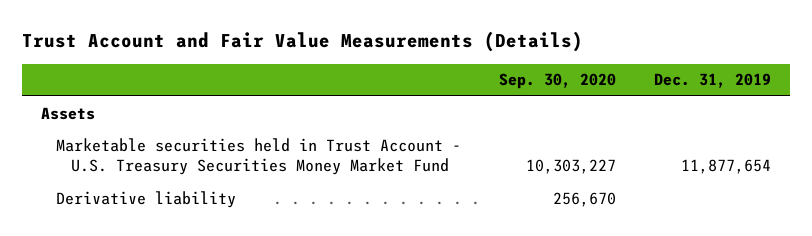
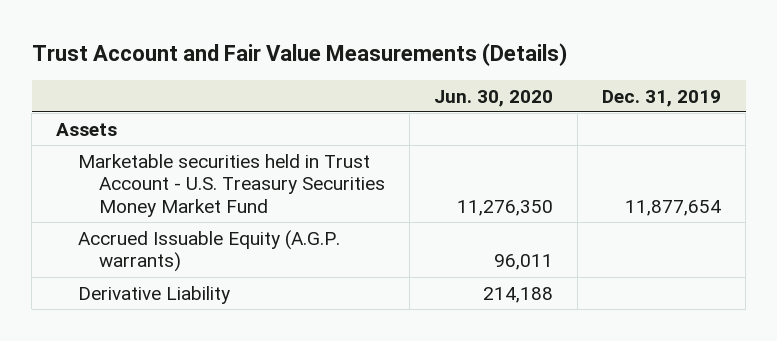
- | Sep. 30, 2020 | Dec. 31, 2019
+ | Jun. 30, 2020 | Dec. 31, 2019
- Derivative liability | 256,670 |
+ Accrued Issuable Equity (A.G.P. warrants) | 96,011 |
+ Derivative Liability | 214,188 |

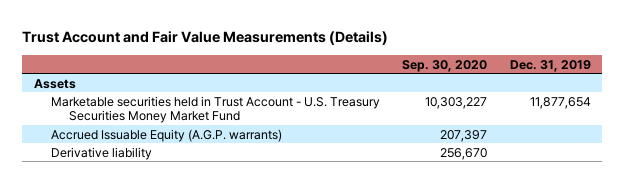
- | Jun. 30, 2020 | Dec. 31, 2019
+ | Sep. 30, 2020 | Dec. 31, 2019
- Derivative Liability | 214,188 |
+ Derivative liability | 256,670 |

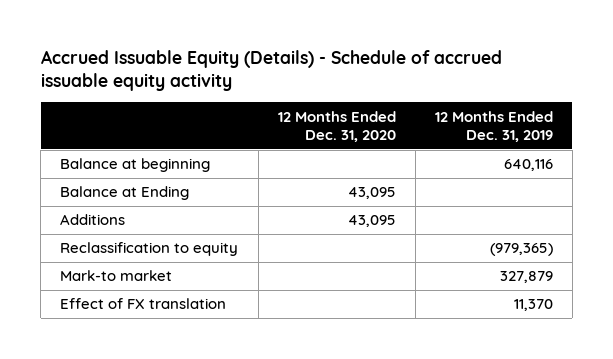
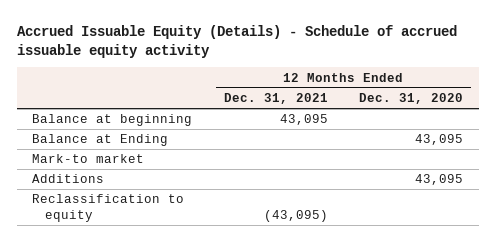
- | 12 Months Ended Dec. 31, 2020 | 12 Months Ended Dec. 31, 2019
+ | 12 Months Ended Dec. 31, 2021 | 12 Months Ended Dec. 31, 2020
moved up: Mark-to market
- Effect of FX translation | | 11,370

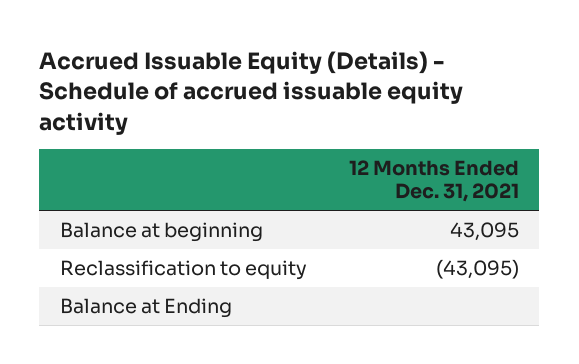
- | 12 Months Ended Dec. 31, 2021 | 12 Months Ended Dec. 31, 2020
+ | 12 Months Ended Dec. 31, 2021
- Mark-to market
- Additions | | 43,095
moved down: Balance at Ending

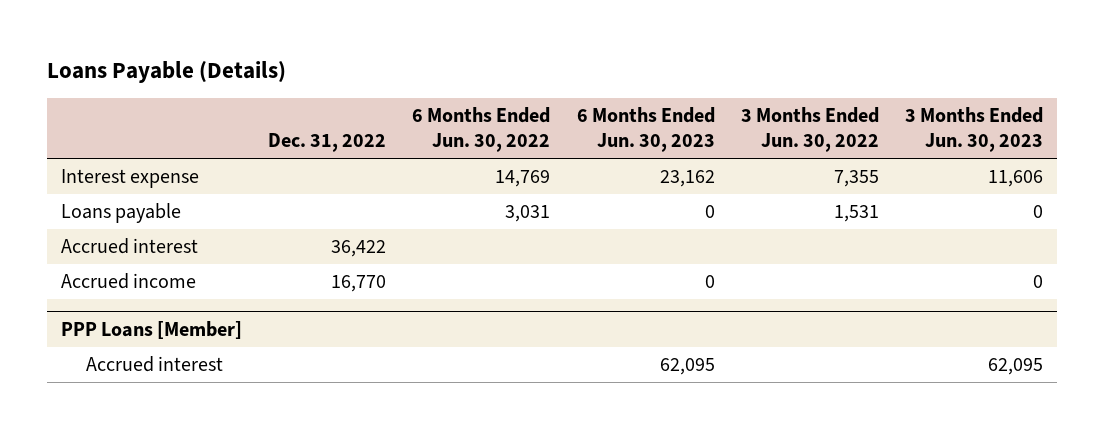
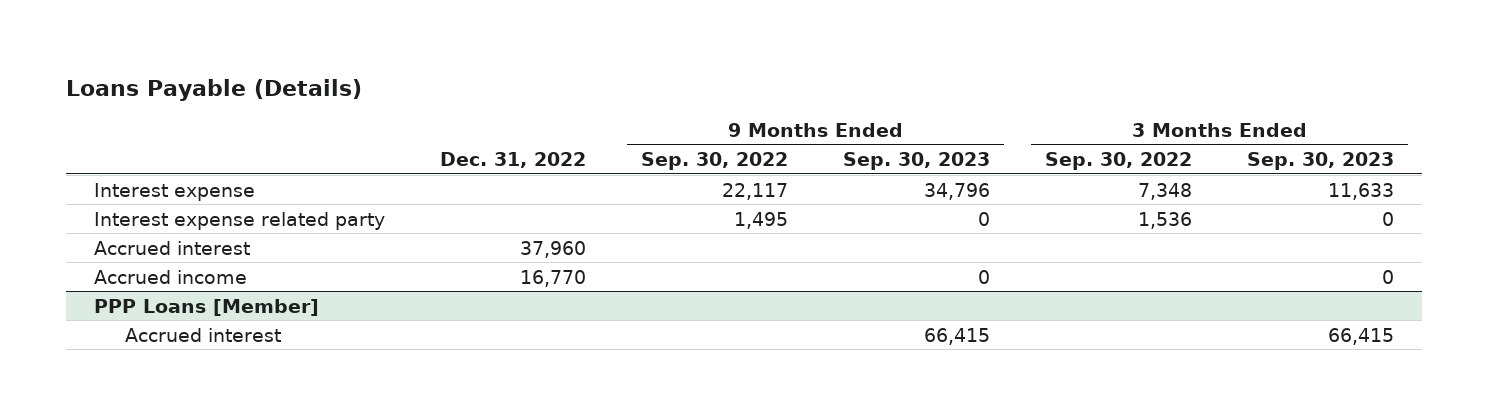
- | Dec. 31, 2022 | 6 Months Ended Jun. 30, 2022 | 6 Months Ended Jun. 30, 2023 | 3 Months Ended Jun. 30, 2022 | 3 Months Ended Jun. 30, 2023
+ | Dec. 31, 2022 | 9 Months Ended Sep. 30, 2022 | 9 Months Ended Sep. 30, 2023 | 3 Months Ended Sep. 30, 2022 | 3 Months Ended Sep. 30, 2023
- Loans payable | | 3,031 | 0 | 1,531 | 0
- Accrued interest | 36,422 | | | |
+ Interest expense related party | | 1,495 | 0 | 1,536 | 0
+ Accrued interest | 37,960 | | | |

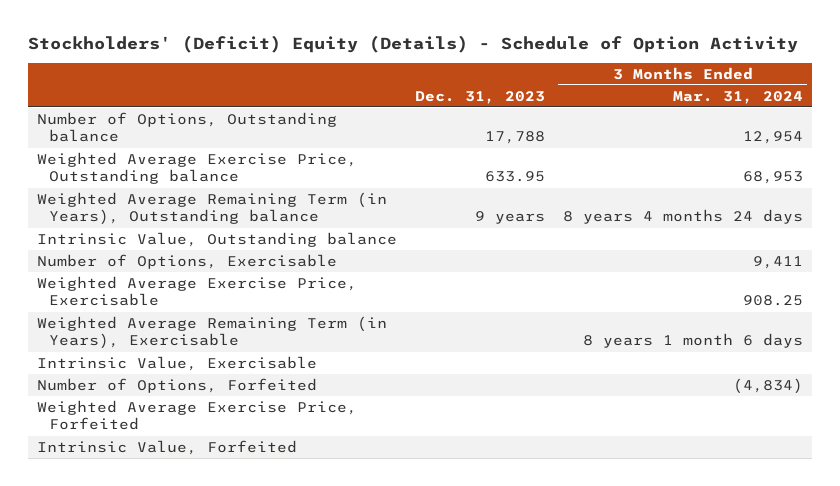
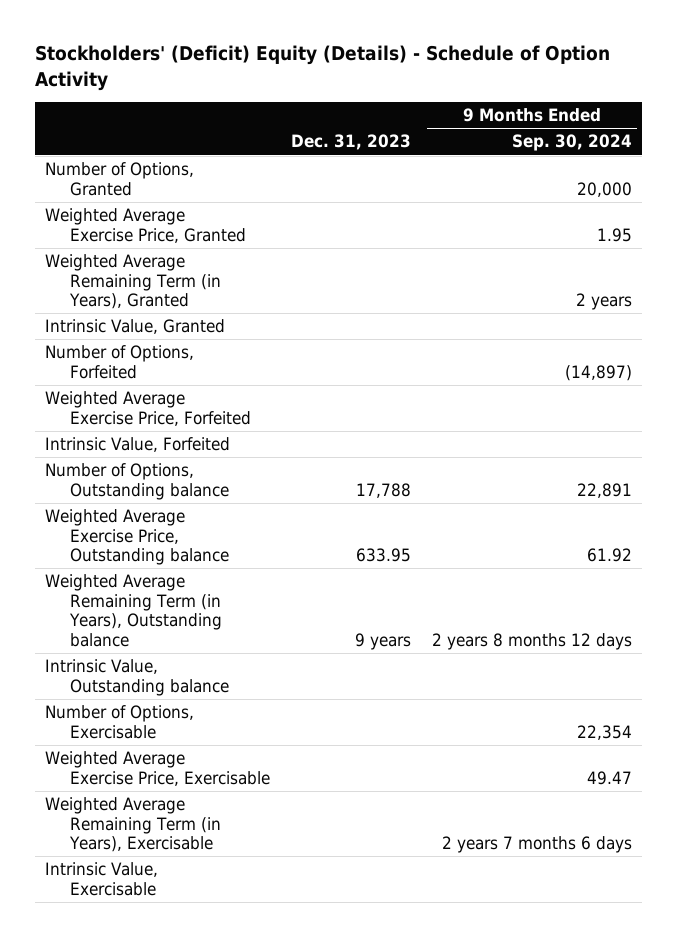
- | Dec. 31, 2023 | 3 Months Ended Mar. 31, 2024
+ | Dec. 31, 2023 | 9 Months Ended Sep. 30, 2024
+ Number of Options, Granted | | 20,000
+ Weighted Average Exercise Price, Granted | | 1.95
+ Weighted Average Remaining Term (in Years), Granted | | 2 years
+ Intrinsic Value, Granted
moved up: Number of Options, Forfeited | | (14,897)
moved up: Weighted Average Exercise Price, Forfeited
moved up: Intrinsic Value, Forfeited

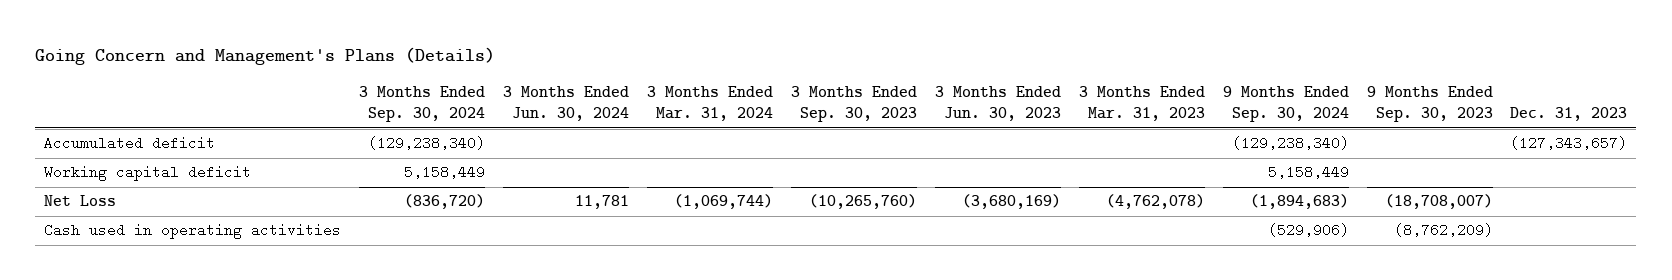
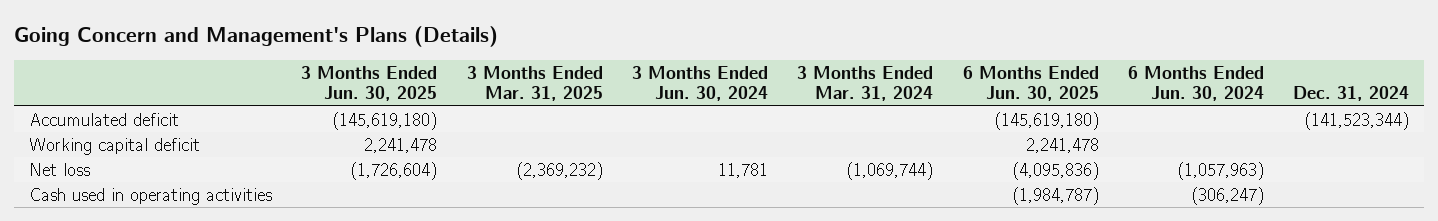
- | 3 Months Ended Sep. 30, 2024 | 3 Months Ended Jun. 30, 2024 | 3 Months Ended Mar. 31, 2024 | 3 Months Ended Sep. 30, 2023 | 3 Months Ended Jun. 30, 2023 | 3 Months Ended Mar. 31, 2023 | 9 Months Ended Sep. 30, 2024 | 9 Months Ended Sep. 30, 2023 | Dec. 31, 2023
+ | 3 Months Ended Jun. 30, 2025 | 3 Months Ended Mar. 31, 2025 | 3 Months Ended Jun. 30, 2024 | 3 Months Ended Mar. 31, 2024 | 6 Months Ended Jun. 30, 2025 | 6 Months Ended Jun. 30, 2024 | Dec. 31, 2024
- Net Loss | (836,720) | 11,781 | (1,069,744) | (10,265,760) | (3,680,169) | (4,762,078) | (1,894,683) | (18,708,007) |
+ Net loss | (1,726,604) | (2,369,232) | 11,781 | (1,069,744) | (4,095,836) | (1,057,963) |

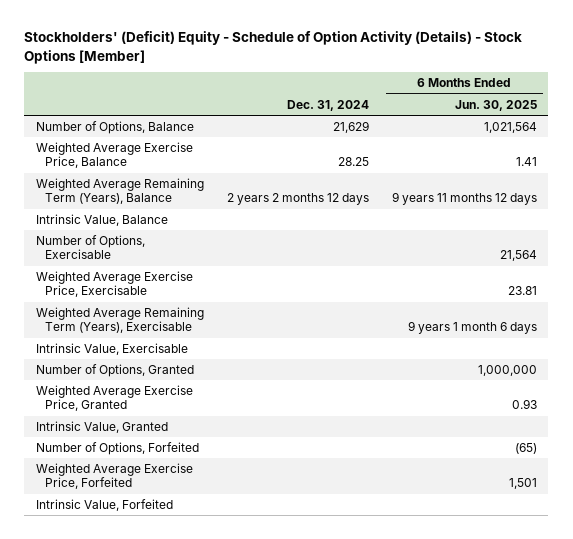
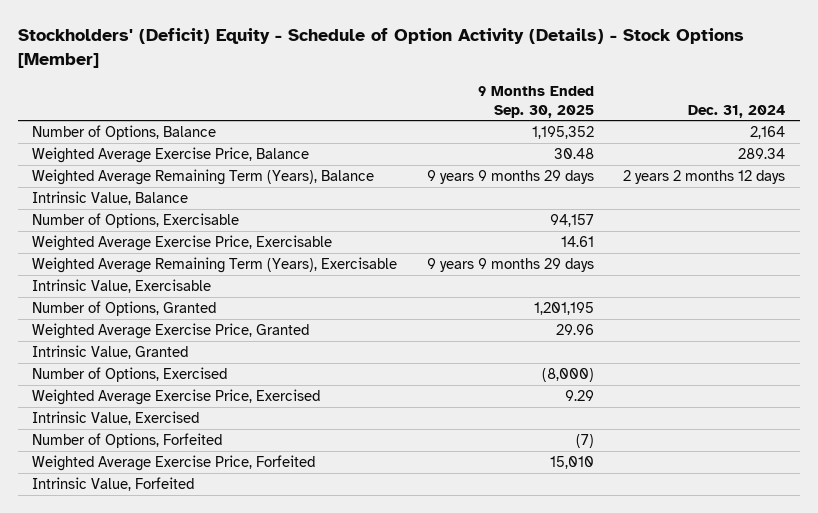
- | Dec. 31, 2024 | 6 Months Ended Jun. 30, 2025
+ | 9 Months Ended Sep. 30, 2025 | Dec. 31, 2024
- Number of Options, Balance | 21,629 | 1,021,564
- Weighted Average Exercise Price, Balance | 28.25 | 1.41
+ Number of Options, Balance | 1,195,352 | 2,164
+ Weighted Average Exercise Price, Balance | 30.48 | 289.34
+ Number of Options, Exercised | (8,000) |
+ Weighted Average Exercise Price, Exercised | 9.29 |
+ Intrinsic Value, Exercised

